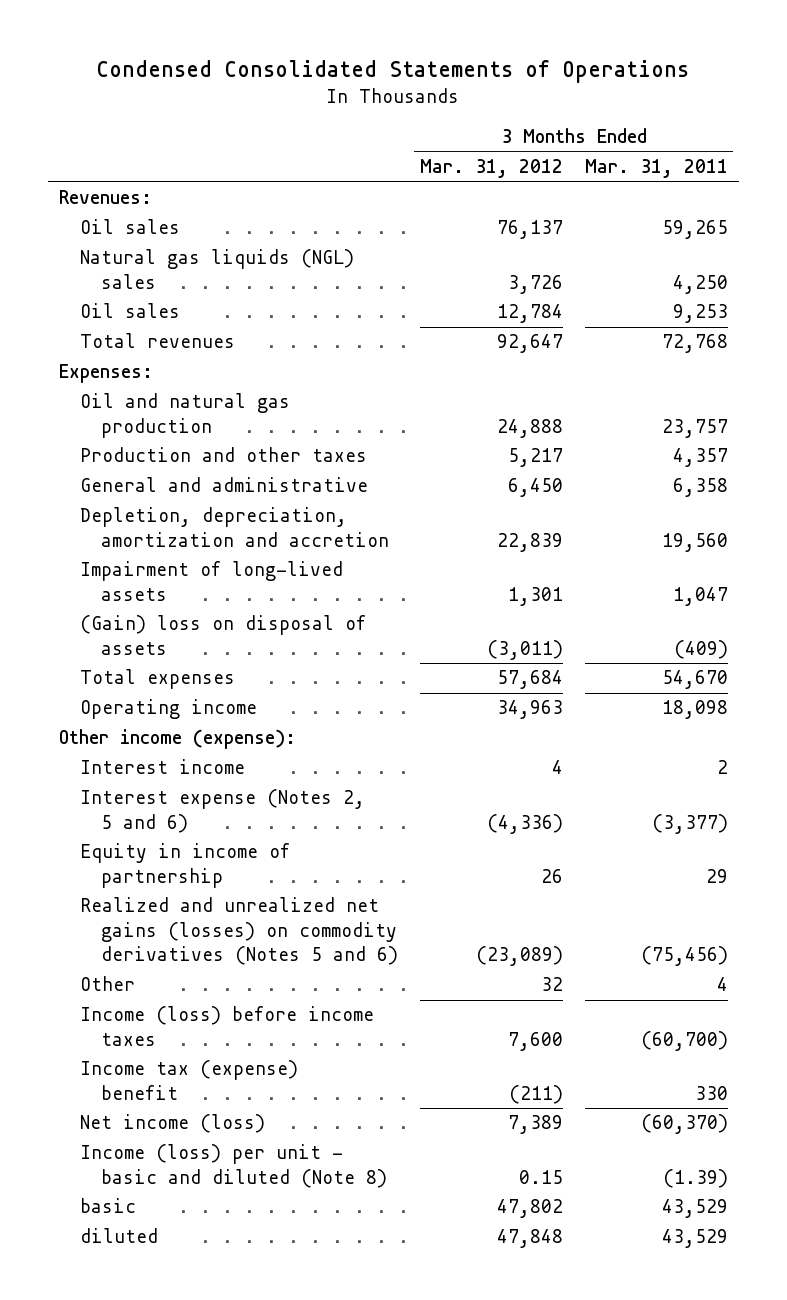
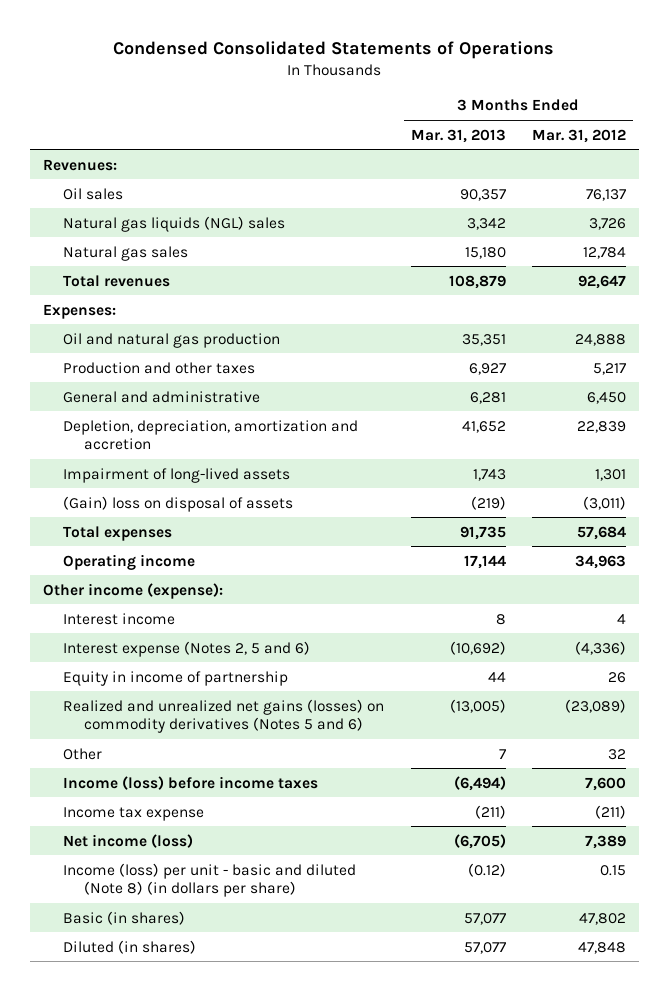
- | 3 Months Ended Mar. 31, 2012 | 3 Months Ended Mar. 31, 2011
+ | 3 Months Ended Mar. 31, 2013 | 3 Months Ended Mar. 31, 2012
- Oil sales | 12,784 | 9,253
+ Natural gas sales | 15,180 | 12,784
- Income tax (expense) benefit | (211) | 330
+ Income tax expense | (211) | (211)
- Income (loss) per unit - basic and diluted (Note 8) | 0.15 | (1.39)
- basic | 47,802 | 43,529
- diluted | 47,848 | 43,529
+ Income (loss) per unit - basic and diluted (Note 8) (in dollars per share) | (0.12) | 0.15
+ Basic (in shares) | 57,077 | 47,802
+ Diluted (in shares) | 57,077 | 47,848

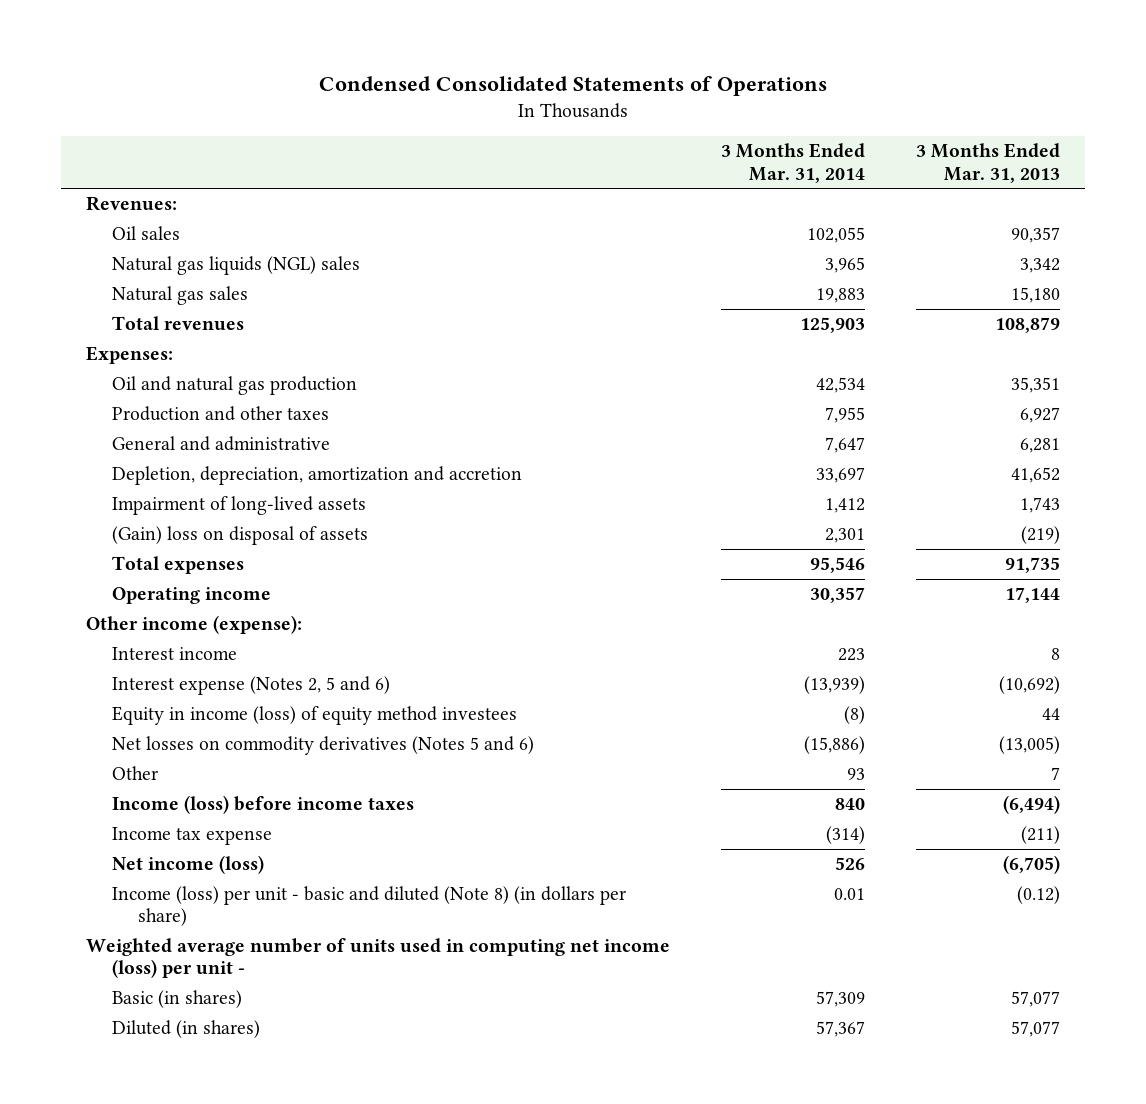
- | 3 Months Ended Mar. 31, 2013 | 3 Months Ended Mar. 31, 2012
+ | 3 Months Ended Mar. 31, 2014 | 3 Months Ended Mar. 31, 2013
- Equity in income of partnership | 44 | 26
- Realized and unrealized net gains (losses) on commodity derivatives (Notes 5 and 6) | (13,005) | (23,089)
+ Equity in income (loss) of equity method investees | (8) | 44
+ Net losses on commodity derivatives (Notes 5 and 6) | (15,886) | (13,005)
+ Weighted average number of units used in computing net income (loss) per unit -

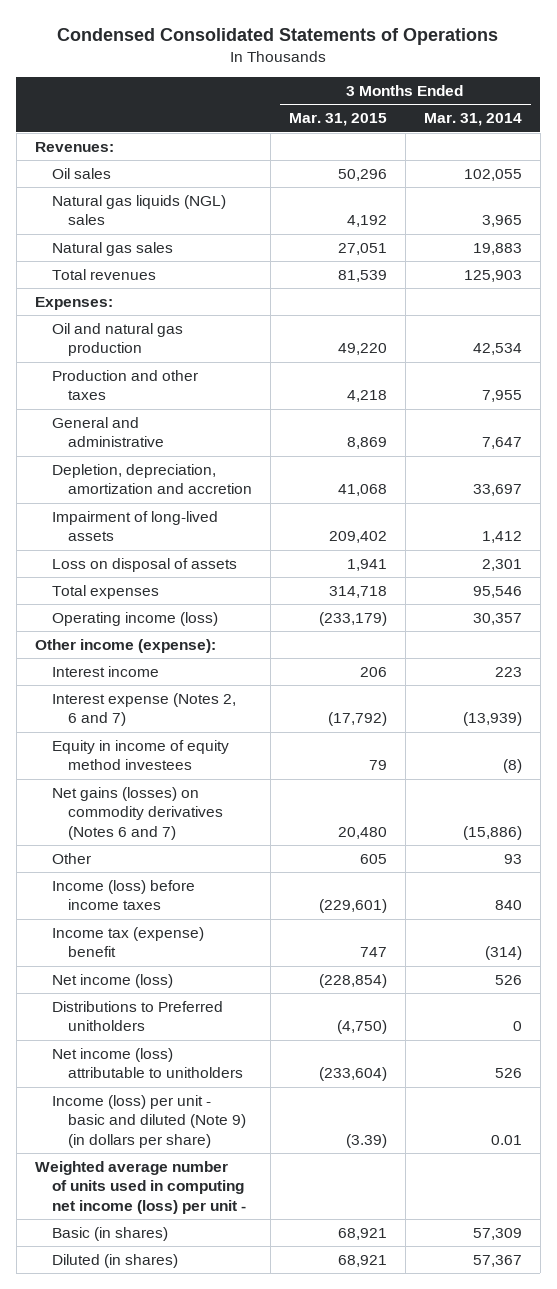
- | 3 Months Ended Mar. 31, 2014 | 3 Months Ended Mar. 31, 2013
+ | 3 Months Ended Mar. 31, 2015 | 3 Months Ended Mar. 31, 2014
- (Gain) loss on disposal of assets | 2,301 | (219)
+ Loss on disposal of assets | 1,941 | 2,301
- Operating income | 30,357 | 17,144
+ Operating income (loss) | (233,179) | 30,357
- Interest expense (Notes 2, 5 and 6) | (13,939) | (10,692)
- Equity in income (loss) of equity method investees | (8) | 44
- Net losses on commodity derivatives (Notes 5 and 6) | (15,886) | (13,005)
+ Interest expense (Notes 2, 6 and 7) | (17,792) | (13,939)
+ Equity in income of equity method investees | 79 | (8)
+ Net gains (losses) on commodity derivatives (Notes 6 and 7) | 20,480 | (15,886)
- Income tax expense | (314) | (211)
+ Income tax (expense) benefit | 747 | (314)
- Income (loss) per unit - basic and diluted (Note 8) (in dollars per share) | 0.01 | (0.12)
+ Distributions to Preferred unitholders | (4,750) | 0
+ Net income (loss) attributable to unitholders | (233,604) | 526
+ Income (loss) per unit - basic and diluted (Note 9) (in dollars per share) | (3.39) | 0.01

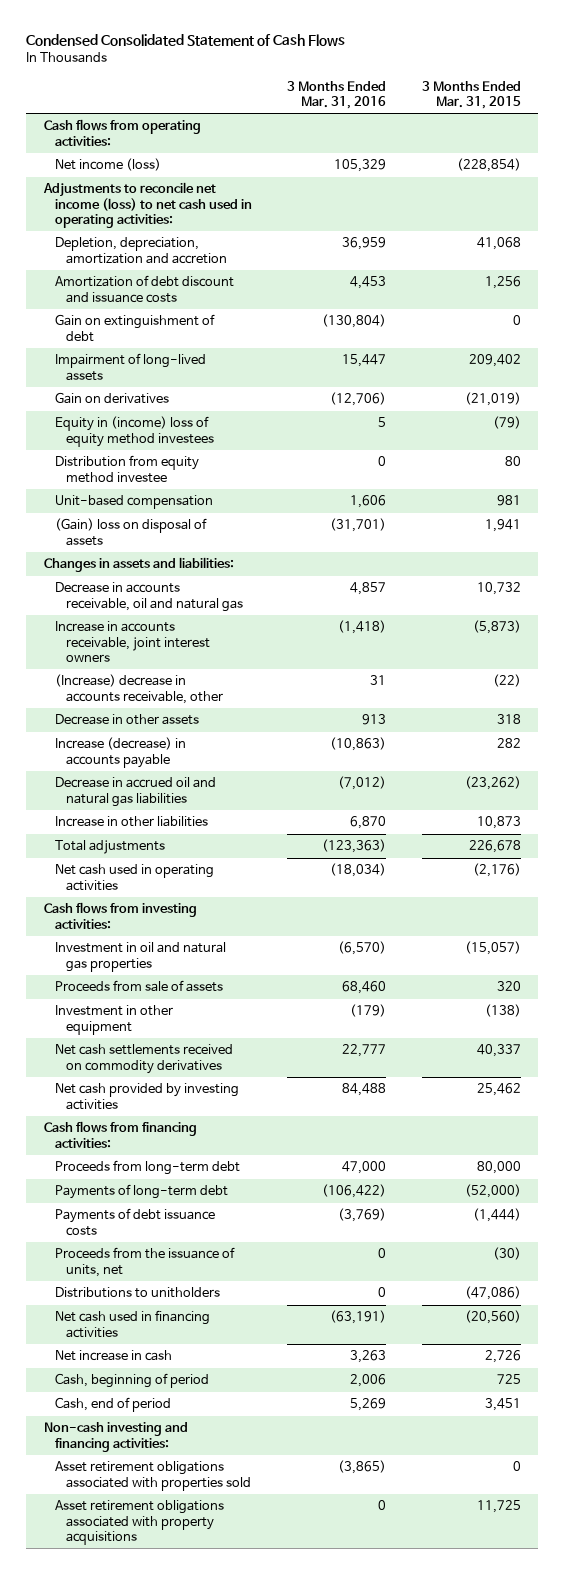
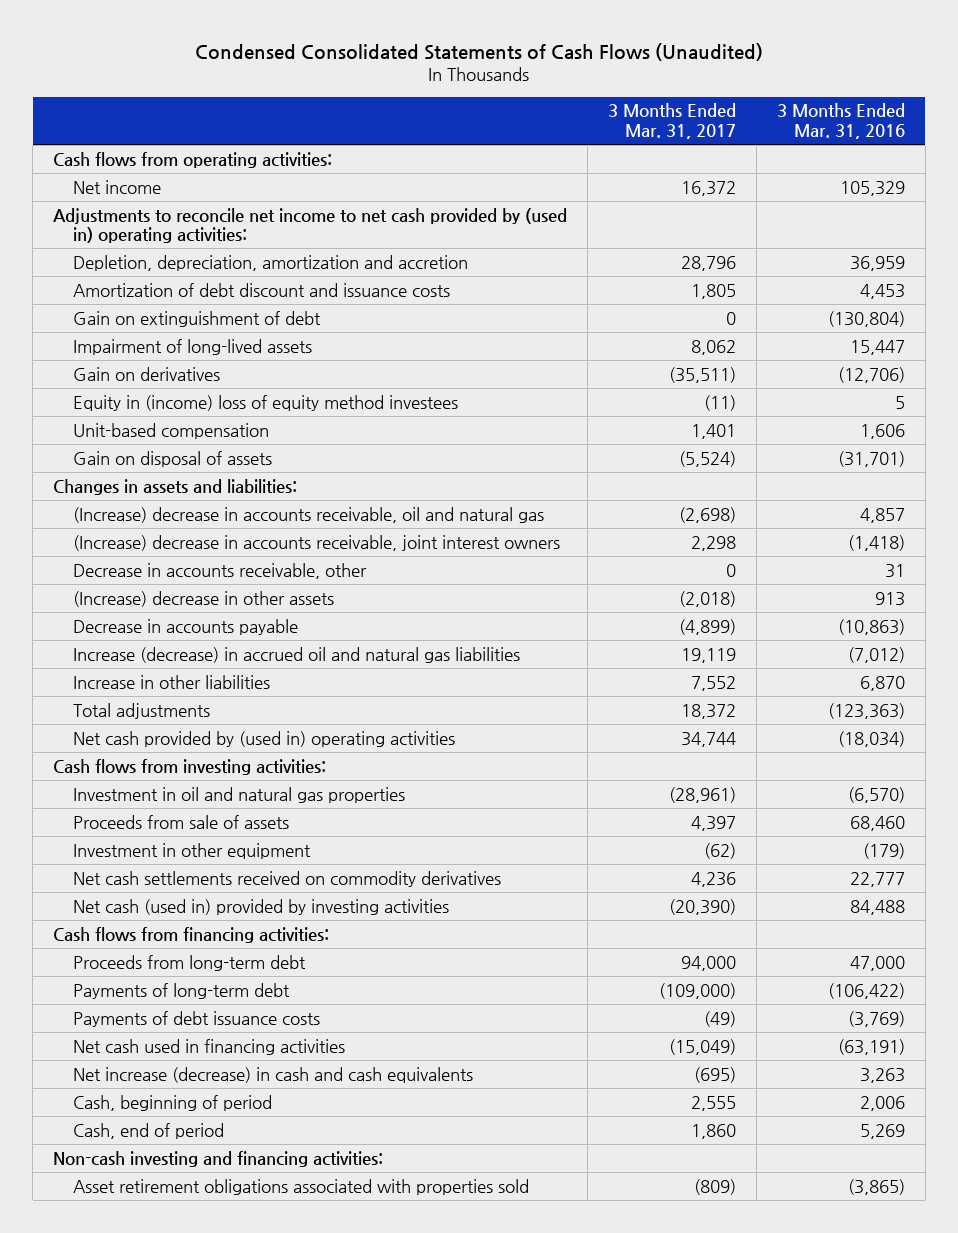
- Condensed Consolidated Statement of Cash Flows
+ Condensed Consolidated Statements of Cash Flows (Unaudited)
- | 3 Months Ended Mar. 31, 2016 | 3 Months Ended Mar. 31, 2015
+ | 3 Months Ended Mar. 31, 2017 | 3 Months Ended Mar. 31, 2016
- Net income (loss) | 105,329 | (228,854)
- Adjustments to reconcile net income (loss) to net cash used in operating activities:
+ Net income | 16,372 | 105,329
+ Adjustments to reconcile net income to net cash provided by (used in) operating activities:
- Distribution from equity method investee | 0 | 80
- (Gain) loss on disposal of assets | (31,701) | 1,941
+ Gain on disposal of assets | (5,524) | (31,701)
- Decrease in accounts receivable, oil and natural gas | 4,857 | 10,732
- Increase in accounts receivable, joint interest owners | (1,418) | (5,873)
- (Increase) decrease in accounts receivable, other | 31 | (22)
- Decrease in other assets | 913 | 318
- Increase (decrease) in accounts payable | (10,863) | 282
- Decrease in accrued oil and natural gas liabilities | (7,012) | (23,262)
+ (Increase) decrease in accounts receivable, oil and natural gas | (2,698) | 4,857
+ (Increase) decrease in accounts receivable, joint interest owners | 2,298 | (1,418)
+ Decrease in accounts receivable, other | 0 | 31
+ (Increase) decrease in other assets | (2,018) | 913
+ Decrease in accounts payable | (4,899) | (10,863)
+ Increase (decrease) in accrued oil and natural gas liabilities | 19,119 | (7,012)
- Net cash used in operating activities | (18,034) | (2,176)
+ Net cash provided by (used in) operating activities | 34,744 | (18,034)
- Net cash provided by investing activities | 84,488 | 25,462
+ Net cash (used in) provided by investing activities | (20,390) | 84,488
- Proceeds from the issuance of units, net | 0 | (30)
- Distributions to unitholders | 0 | (47,086)
- Net increase in cash | 3,263 | 2,726
+ Net increase (decrease) in cash and cash equivalents | (695) | 3,263
- Asset retirement obligations associated with property acquisitions | 0 | 11,725

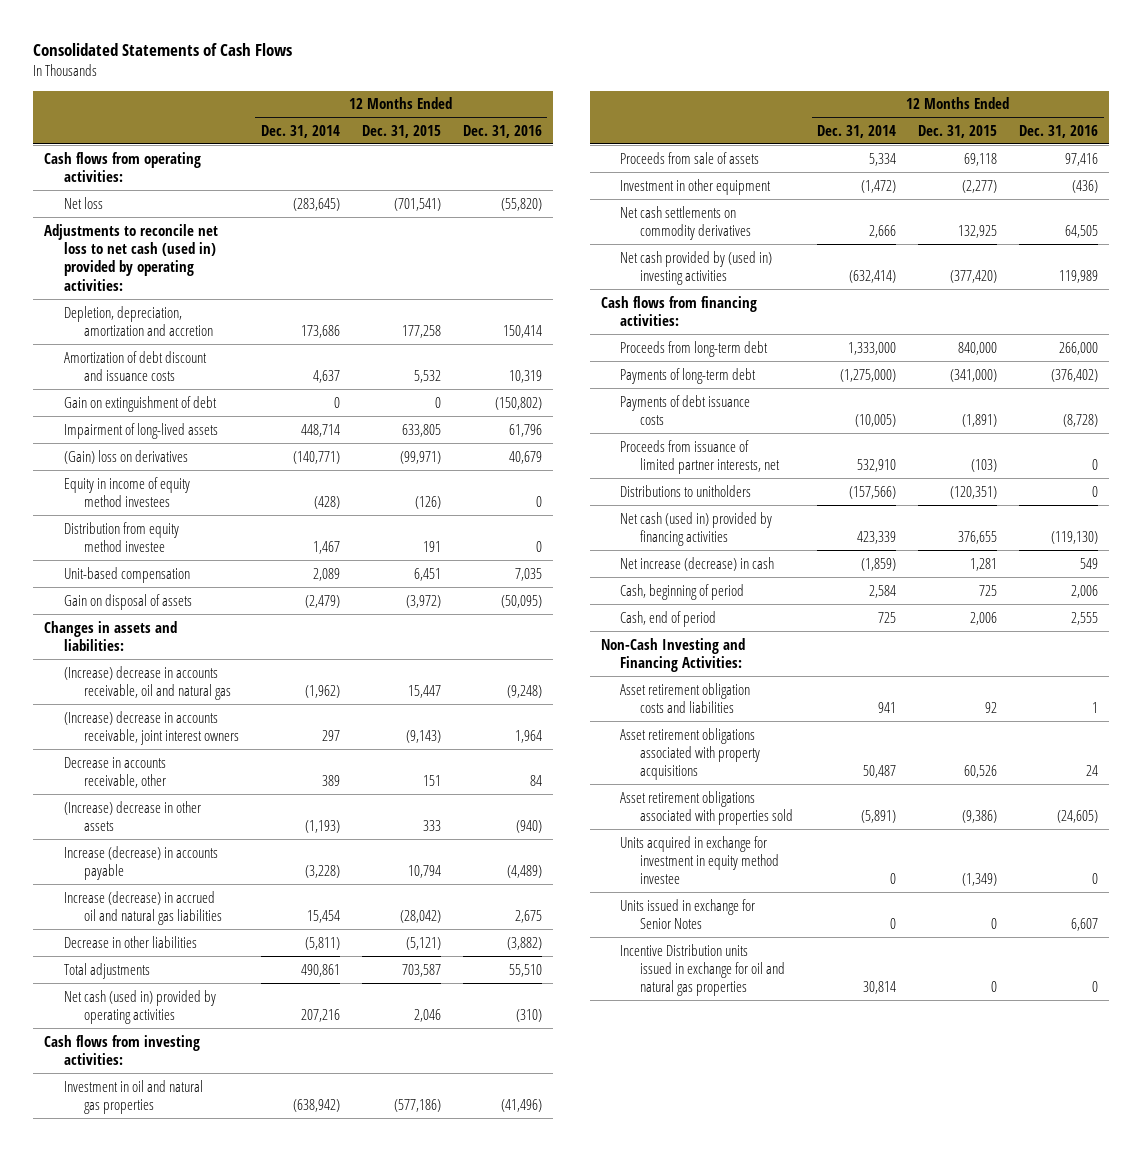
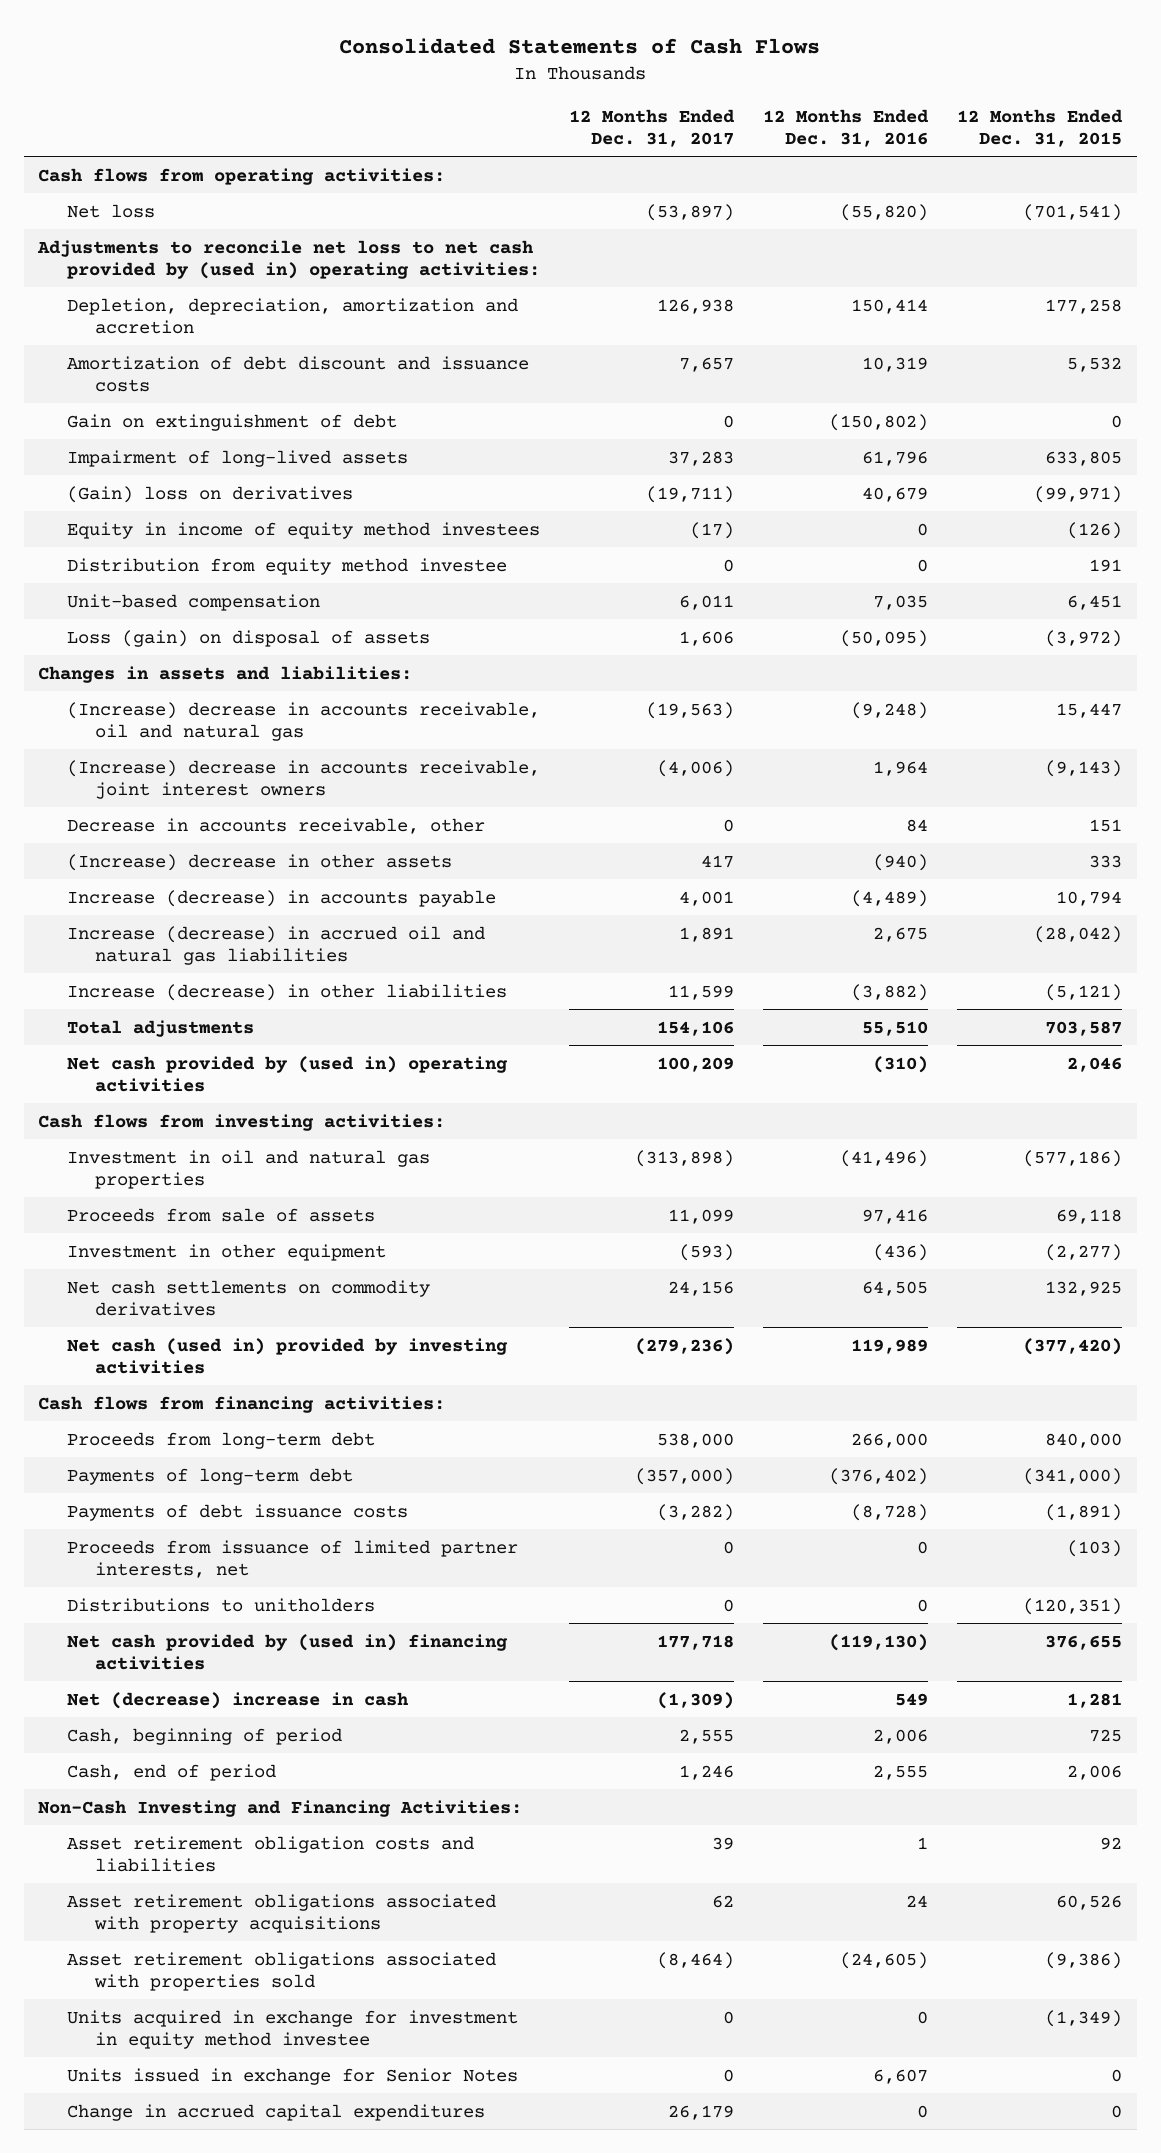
- | 12 Months Ended Dec. 31, 2014 | 12 Months Ended Dec. 31, 2015 | 12 Months Ended Dec. 31, 2016
+ | 12 Months Ended Dec. 31, 2017 | 12 Months Ended Dec. 31, 2016 | 12 Months Ended Dec. 31, 2015
- Adjustments to reconcile net loss to net cash (used in) provided by operating activities:
+ Adjustments to reconcile net loss to net cash provided by (used in) operating activities:
- Gain on disposal of assets | (2,479) | (3,972) | (50,095)
+ Loss (gain) on disposal of assets | 1,606 | (50,095) | (3,972)
- Decrease in other liabilities | (5,811) | (5,121) | (3,882)
+ Increase (decrease) in other liabilities | 11,599 | (3,882) | (5,121)
- Net cash (used in) provided by operating activities | 207,216 | 2,046 | (310)
+ Net cash provided by (used in) operating activities | 100,209 | (310) | 2,046
- Net cash provided by (used in) investing activities | (632,414) | (377,420) | 119,989
+ Net cash (used in) provided by investing activities | (279,236) | 119,989 | (377,420)
- Net cash (used in) provided by financing activities | 423,339 | 376,655 | (119,130)
- Net increase (decrease) in cash | (1,859) | 1,281 | 549
+ Net cash provided by (used in) financing activities | 177,718 | (119,130) | 376,655
+ Net (decrease) increase in cash | (1,309) | 549 | 1,281
- Incentive Distribution units issued in exchange for oil and natural gas properties | 30,814 | 0 | 0
+ Change in accrued capital expenditures | 26,179 | 0 | 0

